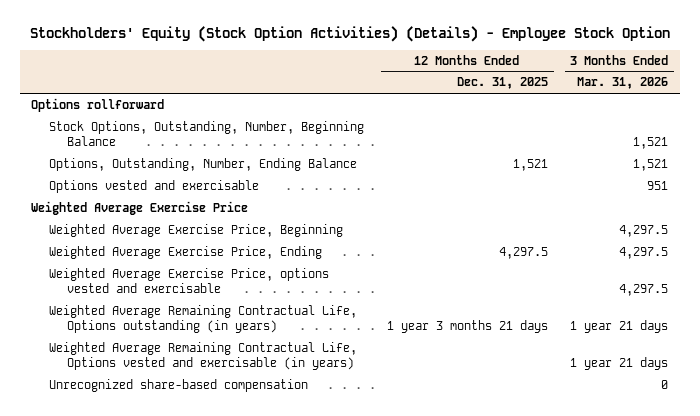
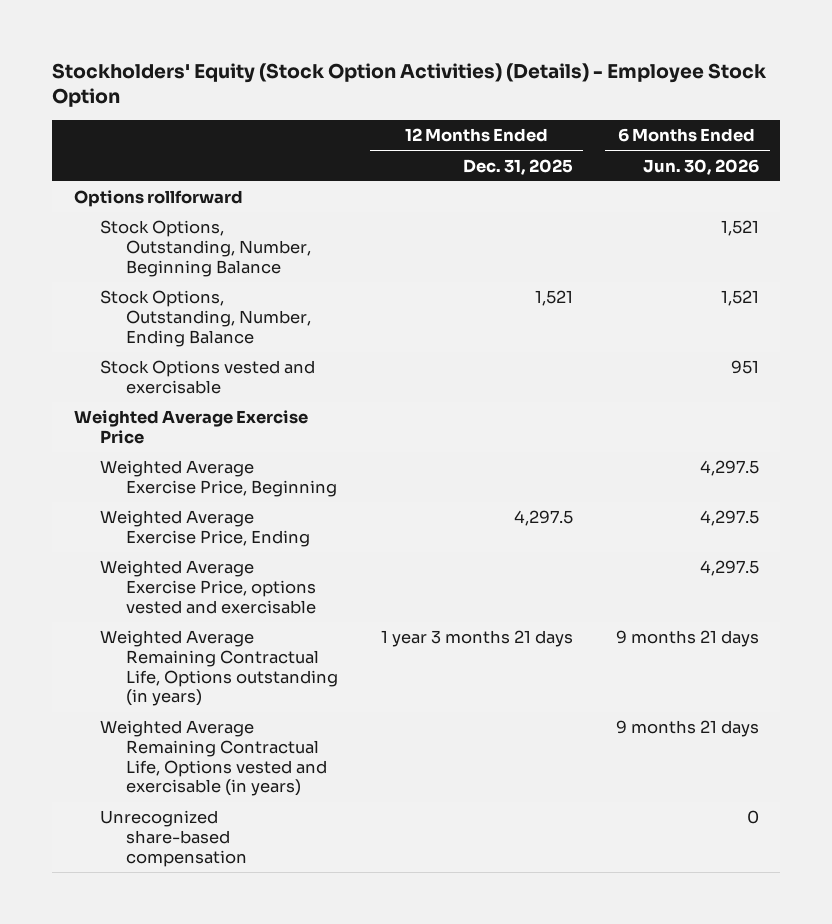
- | 12 Months Ended Dec. 31, 2025 | 3 Months Ended Mar. 31, 2026
+ | 12 Months Ended Dec. 31, 2025 | 6 Months Ended Jun. 30, 2026
- Options, Outstanding, Number, Ending Balance | 1,521 | 1,521
- Options vested and exercisable | | 951
+ Stock Options, Outstanding, Number, Ending Balance | 1,521 | 1,521
+ Stock Options vested and exercisable | | 951

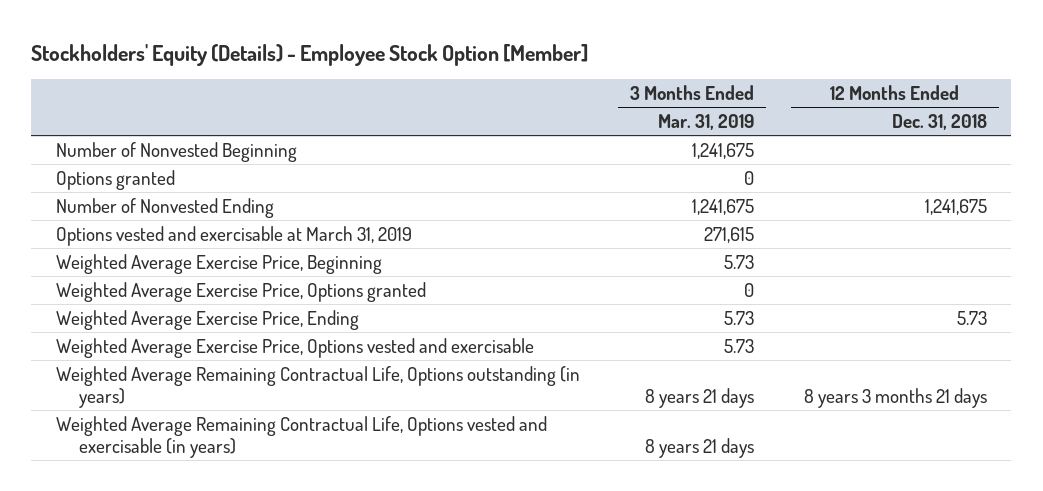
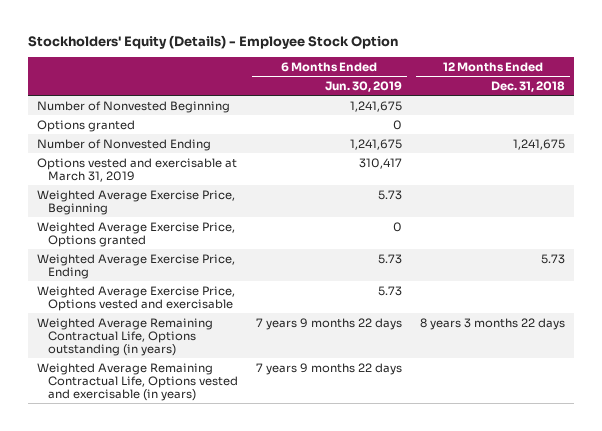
- Stockholders' Equity (Details) - Employee Stock Option [Member]
+ Stockholders' Equity (Details) - Employee Stock Option
- | 3 Months Ended Mar. 31, 2019 | 12 Months Ended Dec. 31, 2018
+ | 6 Months Ended Jun. 30, 2019 | 12 Months Ended Dec. 31, 2018
- Weighted Average Remaining Contractual Life, Options outstanding (in years) | 8 years 21 days | 8 years 3 months 21 days
+ Weighted Average Remaining Contractual Life, Options outstanding (in years) | 7 years 9 months 22 days | 8 years 3 months 22 days

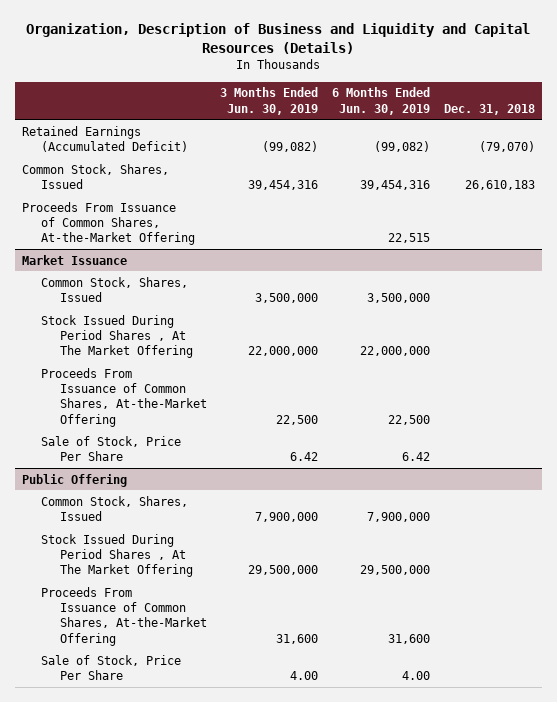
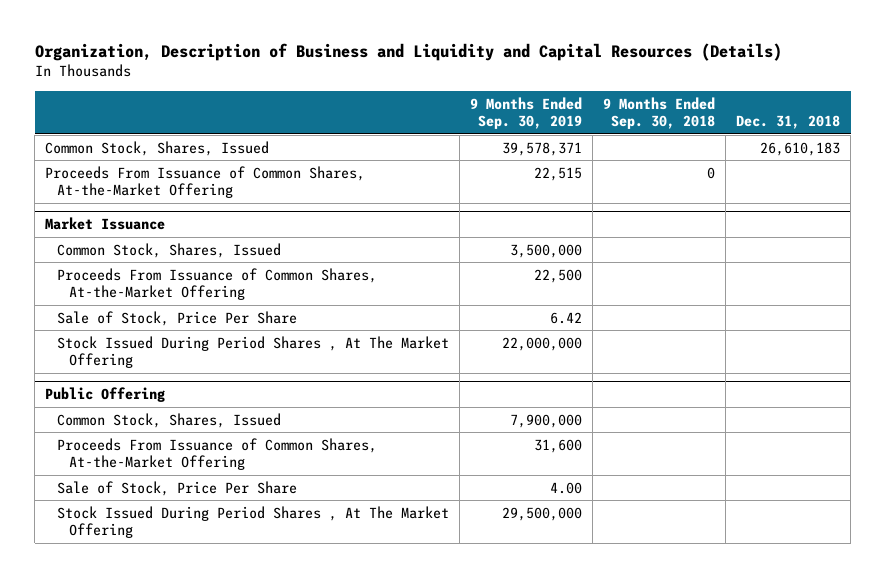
- | 3 Months Ended Jun. 30, 2019 | 6 Months Ended Jun. 30, 2019 | Dec. 31, 2018
+ | 9 Months Ended Sep. 30, 2019 | 9 Months Ended Sep. 30, 2018 | Dec. 31, 2018
- Retained Earnings (Accumulated Deficit) | (99,082) | (99,082) | (79,070)
@ Market Issuance
moved down: Stock Issued During Period Shares , At The Market Offering | 22,000,000 | |
@ Public Offering
moved down: Stock Issued During Period Shares , At The Market Offering | 29,500,000 | |

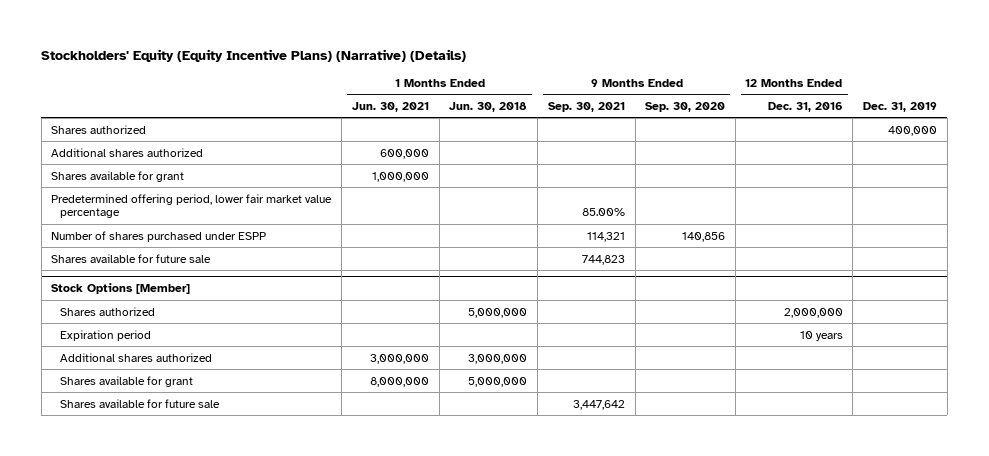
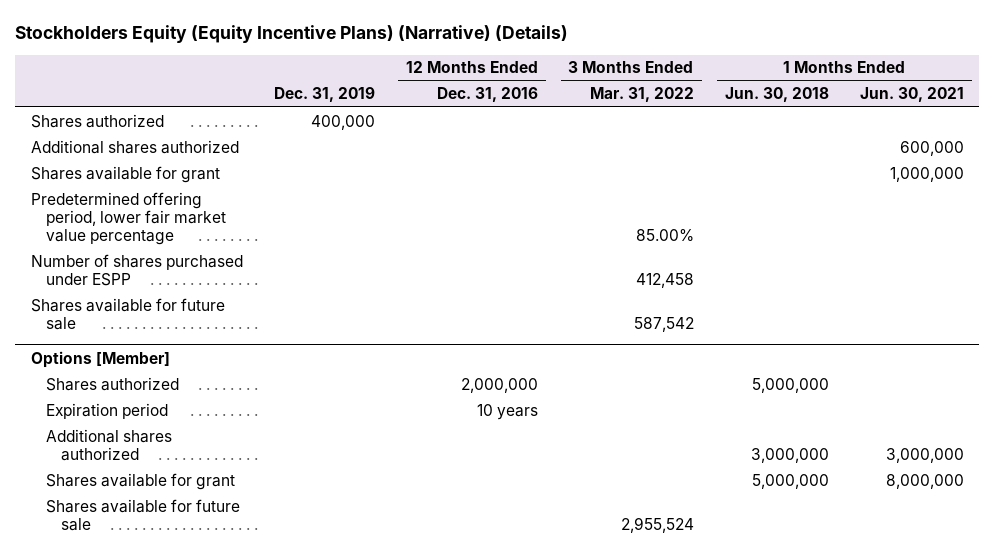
- Stockholders' Equity (Equity Incentive Plans) (Narrative) (Details)
+ Stockholders Equity (Equity Incentive Plans) (Narrative) (Details)
- | 1 Months Ended Jun. 30, 2021 | 1 Months Ended Jun. 30, 2018 | 9 Months Ended Sep. 30, 2021 | 9 Months Ended Sep. 30, 2020 | 12 Months Ended Dec. 31, 2016 | Dec. 31, 2019
+ | Dec. 31, 2019 | 12 Months Ended Dec. 31, 2016 | 3 Months Ended Mar. 31, 2022 | 1 Months Ended Jun. 30, 2018 | 1 Months Ended Jun. 30, 2021
- Stock Options [Member]
+ Options [Member]

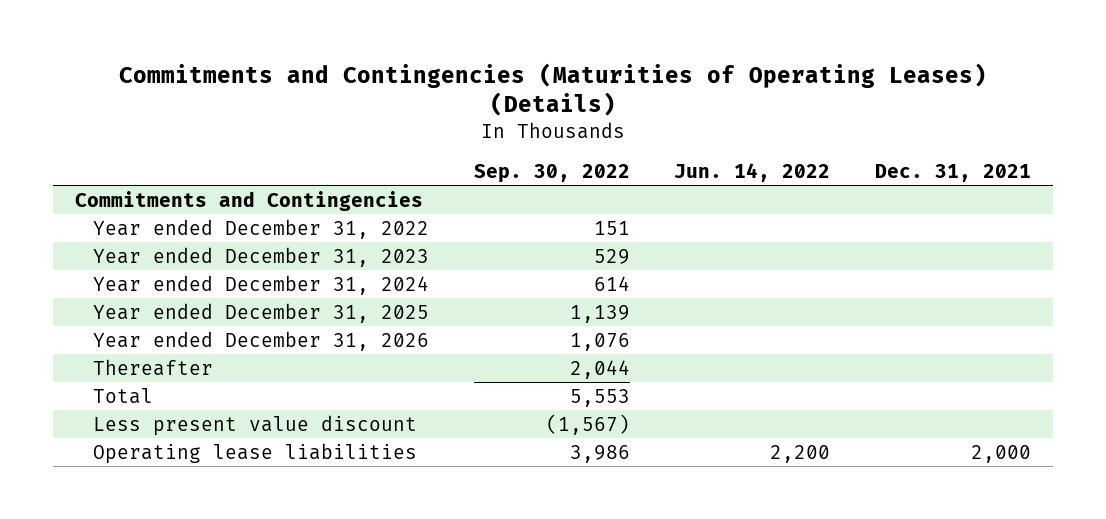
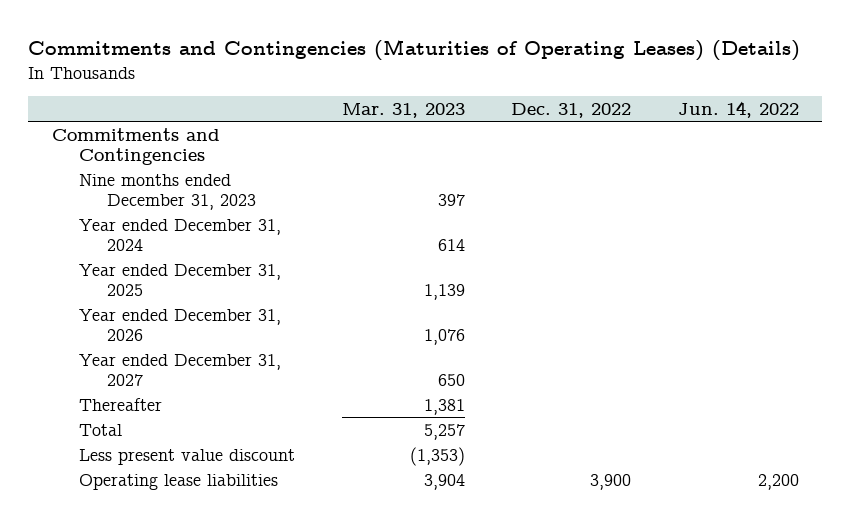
- | Sep. 30, 2022 | Jun. 14, 2022 | Dec. 31, 2021
+ | Mar. 31, 2023 | Dec. 31, 2022 | Jun. 14, 2022
- Year ended December 31, 2022 | 151 | |
- Year ended December 31, 2023 | 529 | |
+ Nine months ended December 31, 2023 | 397 | |
+ Year ended December 31, 2027 | 650 | |

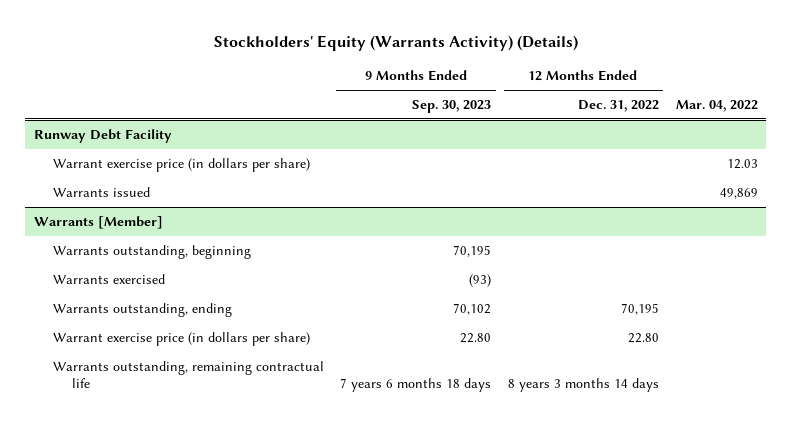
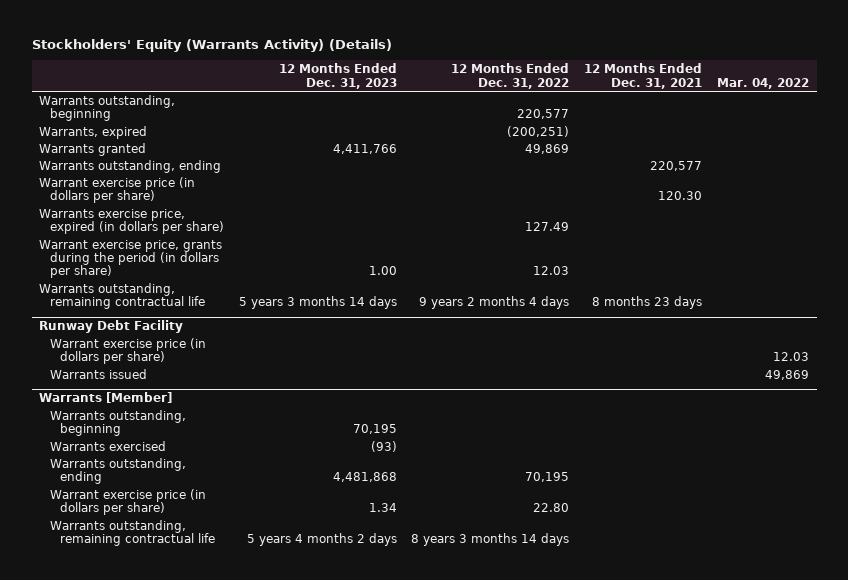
- | 9 Months Ended Sep. 30, 2023 | 12 Months Ended Dec. 31, 2022 | Mar. 04, 2022
+ | 12 Months Ended Dec. 31, 2023 | 12 Months Ended Dec. 31, 2022 | 12 Months Ended Dec. 31, 2021 | Mar. 04, 2022
+ Warrants outstanding, beginning | | 220,577 | |
+ Warrants, expired | | (200,251) | |
+ Warrants granted | 4,411,766 | 49,869 | |
+ Warrants outstanding, ending | | | 220,577 |
+ Warrant exercise price (in dollars per share) | | | 120.30 |
+ Warrants exercise price, expired (in dollars per share) | | 127.49 | |
+ Warrant exercise price, grants during the period (in dollars per share) | 1.00 | 12.03 | |
+ Warrants outstanding, remaining contractual life | 5 years 3 months 14 days | 9 years 2 months 4 days | 8 months 23 days |

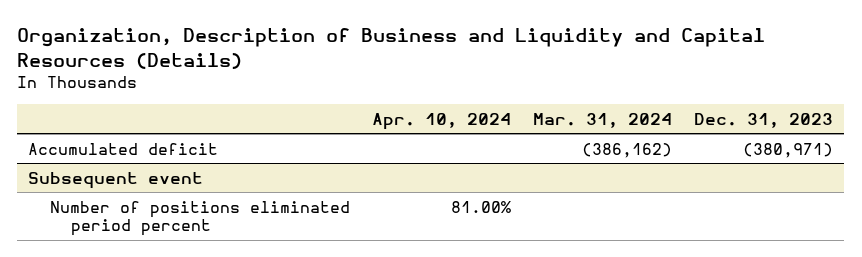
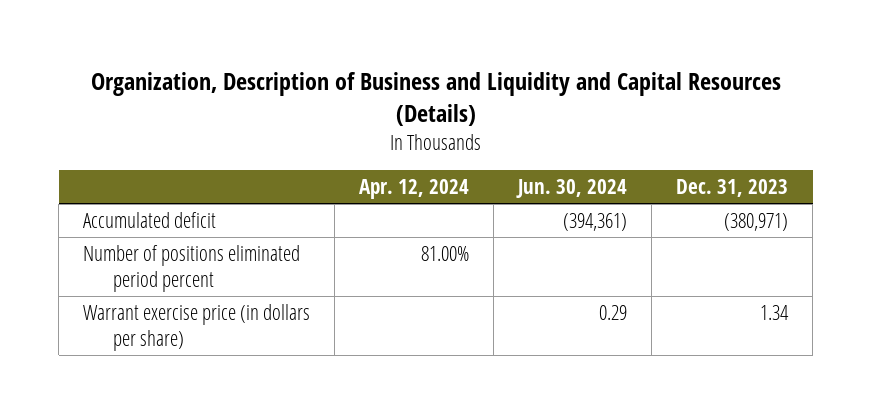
- | Apr. 10, 2024 | Mar. 31, 2024 | Dec. 31, 2023
+ | Apr. 12, 2024 | Jun. 30, 2024 | Dec. 31, 2023
- Subsequent event
- Number of positions eliminated period percent | 81.00% | |
+ Number of positions eliminated period percent | 81.00% | |
+ Warrant exercise price (in dollars per share) | | 0.29 | 1.34

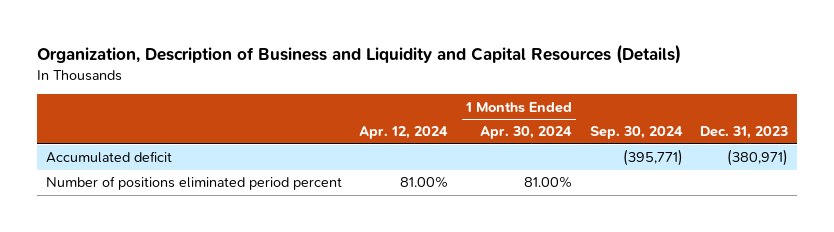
- | Apr. 12, 2024 | Jun. 30, 2024 | Dec. 31, 2023
+ | Apr. 12, 2024 | 1 Months Ended Apr. 30, 2024 | Sep. 30, 2024 | Dec. 31, 2023
- Warrant exercise price (in dollars per share) | | 0.29 | 1.34

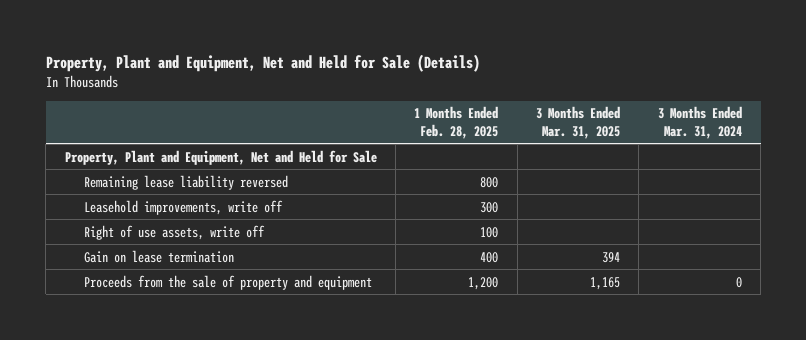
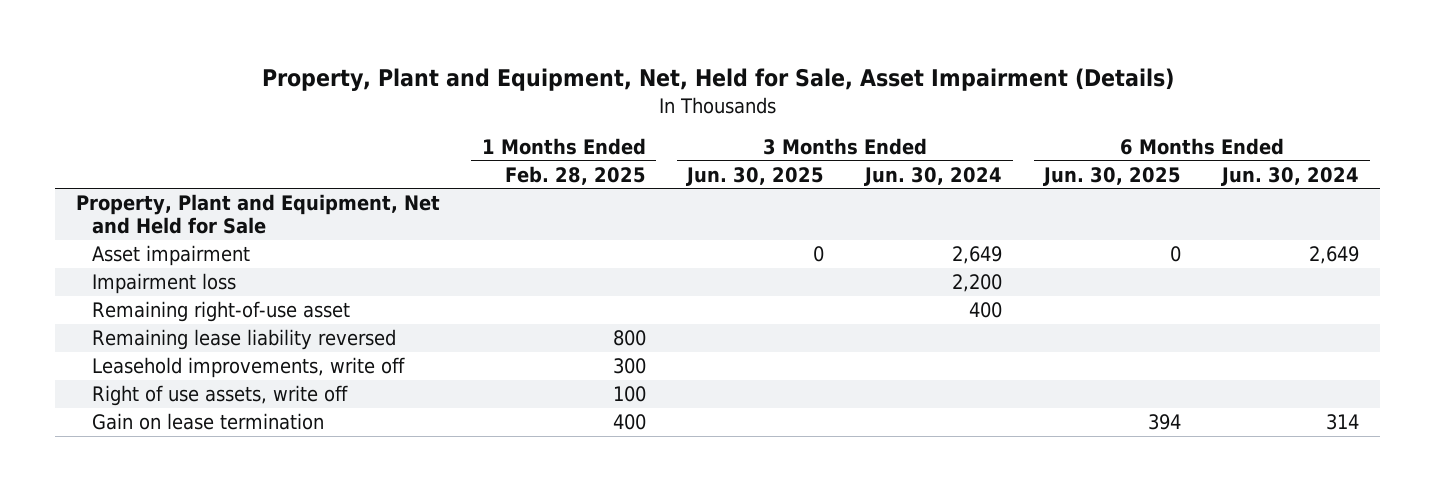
- Property, Plant and Equipment, Net and Held for Sale (Details)
+ Property, Plant and Equipment, Net, Held for Sale, Asset Impairment (Details)
- | 1 Months Ended Feb. 28, 2025 | 3 Months Ended Mar. 31, 2025 | 3 Months Ended Mar. 31, 2024
+ | 1 Months Ended Feb. 28, 2025 | 3 Months Ended Jun. 30, 2025 | 3 Months Ended Jun. 30, 2024 | 6 Months Ended Jun. 30, 2025 | 6 Months Ended Jun. 30, 2024
+ Asset impairment | | 0 | 2,649 | 0 | 2,649
+ Impairment loss | | | 2,200 | |
+ Remaining right-of-use asset | | | 400 | |
- Proceeds from the sale of property and equipment | 1,200 | 1,165 | 0

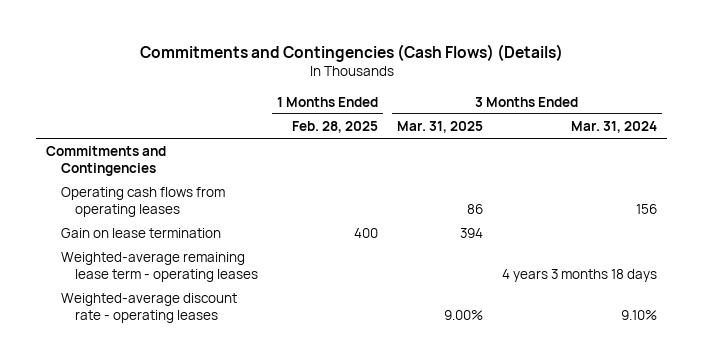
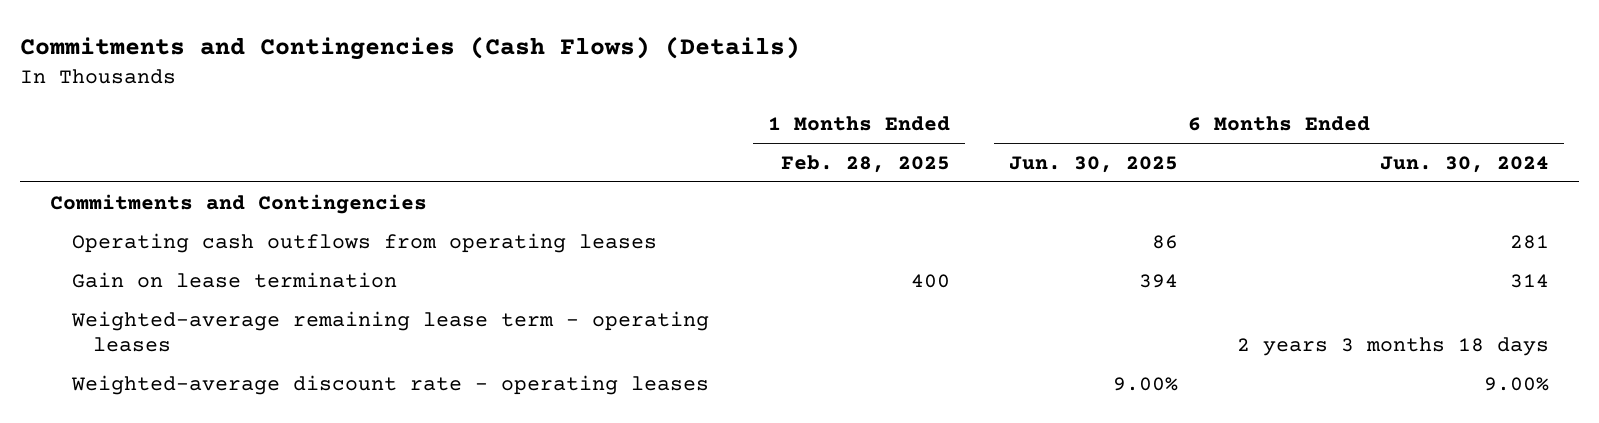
- | 1 Months Ended Feb. 28, 2025 | 3 Months Ended Mar. 31, 2025 | 3 Months Ended Mar. 31, 2024
+ | 1 Months Ended Feb. 28, 2025 | 6 Months Ended Jun. 30, 2025 | 6 Months Ended Jun. 30, 2024
- Operating cash flows from operating leases | | 86 | 156
+ Operating cash outflows from operating leases | | 86 | 281

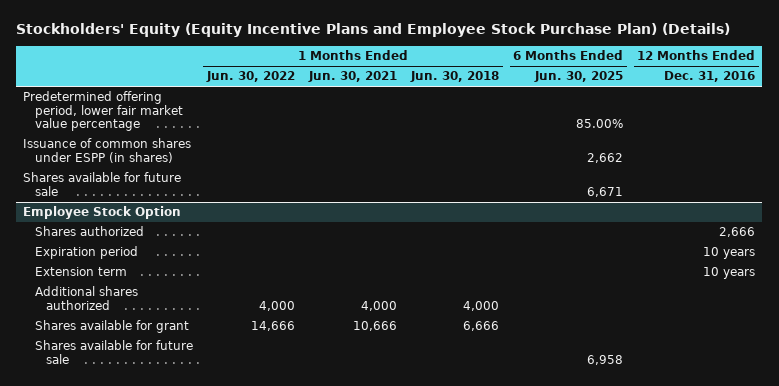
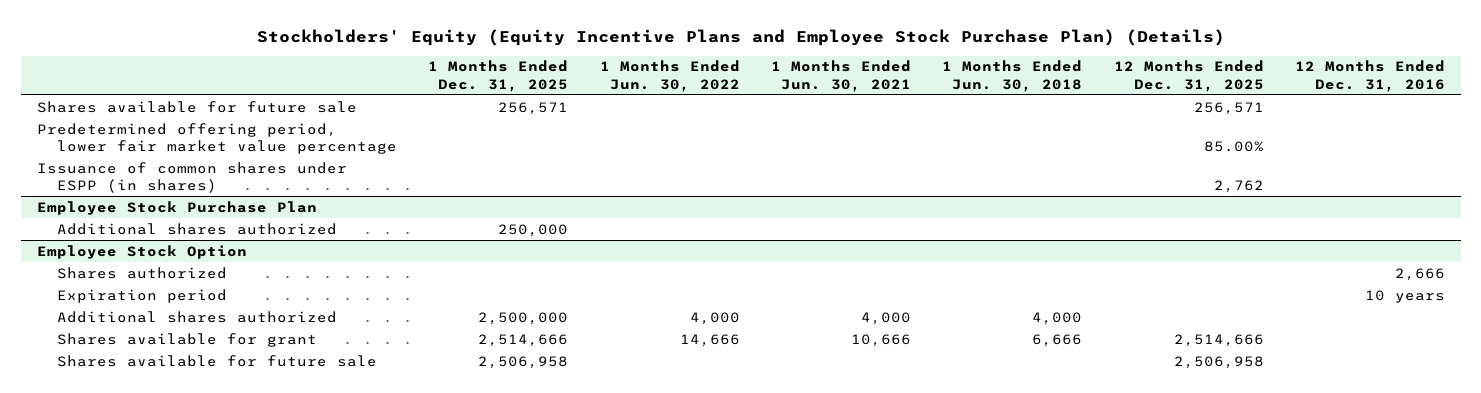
- | 1 Months Ended Jun. 30, 2022 | 1 Months Ended Jun. 30, 2021 | 1 Months Ended Jun. 30, 2018 | 6 Months Ended Jun. 30, 2025 | 12 Months Ended Dec. 31, 2016
+ | 1 Months Ended Dec. 31, 2025 | 1 Months Ended Jun. 30, 2022 | 1 Months Ended Jun. 30, 2021 | 1 Months Ended Jun. 30, 2018 | 12 Months Ended Dec. 31, 2025 | 12 Months Ended Dec. 31, 2016
moved up: Shares available for future sale | 256,571 | | | | 256,571 |
+ Employee Stock Purchase Plan
+ Additional shares authorized | 250,000 | | | | |
@ Employee Stock Option
- Extension term | | | | | 10 years

